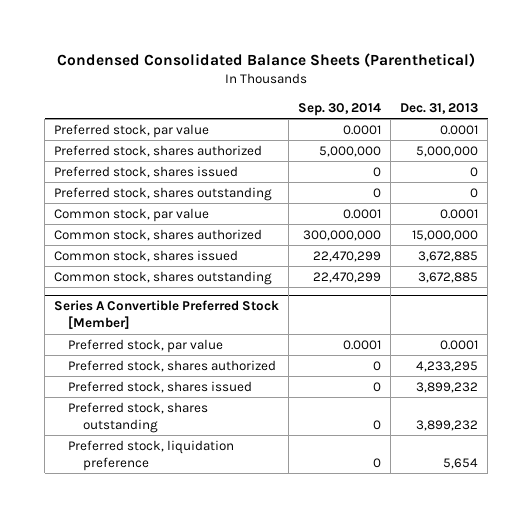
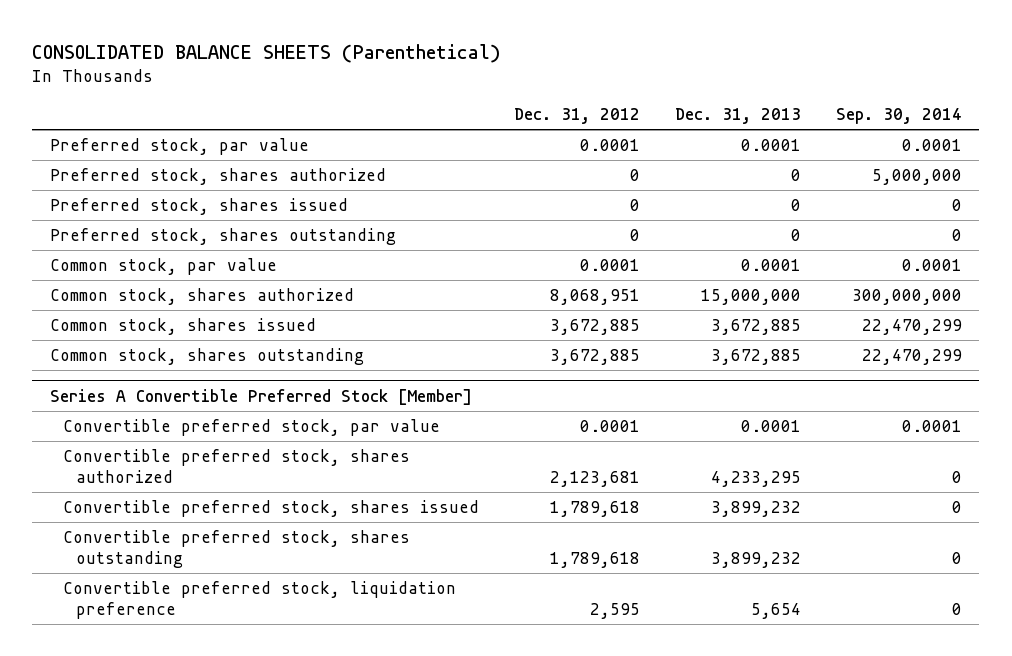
- Condensed Consolidated Balance Sheets (Parenthetical)
+ CONSOLIDATED BALANCE SHEETS (Parenthetical)
- | Sep. 30, 2014 | Dec. 31, 2013
+ | Dec. 31, 2012 | Dec. 31, 2013 | Sep. 30, 2014
- Preferred stock, shares authorized | 5,000,000 | 5,000,000
+ Preferred stock, shares authorized | 0 | 0 | 5,000,000
@ Series A Convertible Preferred Stock [Member]
- Preferred stock, par value | 0.0001 | 0.0001
- Preferred stock, shares authorized | 0 | 4,233,295
- Preferred stock, shares issued | 0 | 3,899,232
- Preferred stock, shares outstanding | 0 | 3,899,232
- Preferred stock, liquidation preference | 0 | 5,654
+ Convertible preferred stock, par value | 0.0001 | 0.0001 | 0.0001
+ Convertible preferred stock, shares authorized | 2,123,681 | 4,233,295 | 0
+ Convertible preferred stock, shares issued | 1,789,618 | 3,899,232 | 0
+ Convertible preferred stock, shares outstanding | 1,789,618 | 3,899,232 | 0
+ Convertible preferred stock, liquidation preference | 2,595 | 5,654 | 0

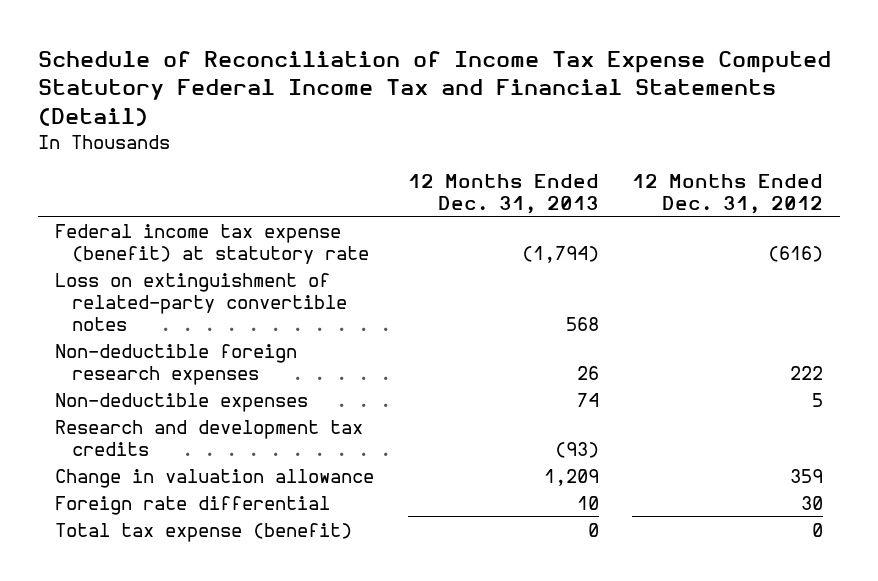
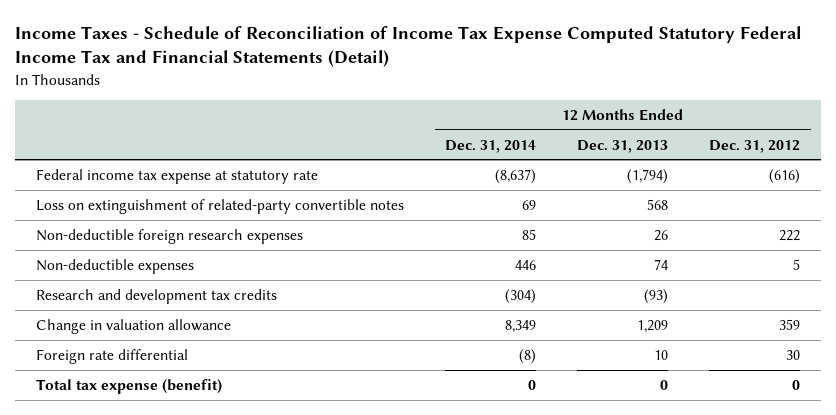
- Schedule of Reconciliation of Income Tax Expense Computed Statutory Federal Income Tax and Financial Statements (Detail)
+ Income Taxes - Schedule of Reconciliation of Income Tax Expense Computed Statutory Federal Income Tax and Financial Statements (Detail)
- | 12 Months Ended Dec. 31, 2013 | 12 Months Ended Dec. 31, 2012
+ | 12 Months Ended Dec. 31, 2014 | 12 Months Ended Dec. 31, 2013 | 12 Months Ended Dec. 31, 2012
- Federal income tax expense (benefit) at statutory rate | (1,794) | (616)
+ Federal income tax expense at statutory rate | (8,637) | (1,794) | (616)

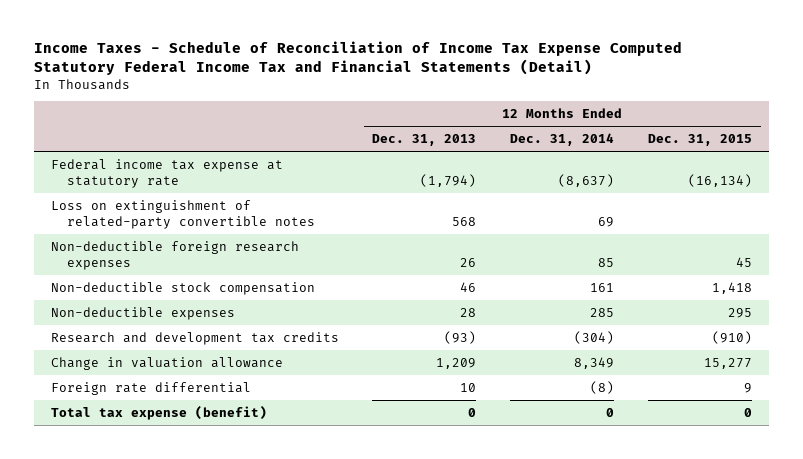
- | 12 Months Ended Dec. 31, 2014 | 12 Months Ended Dec. 31, 2013 | 12 Months Ended Dec. 31, 2012
+ | 12 Months Ended Dec. 31, 2013 | 12 Months Ended Dec. 31, 2014 | 12 Months Ended Dec. 31, 2015
- Non-deductible expenses | 446 | 74 | 5
+ Non-deductible stock compensation | 46 | 161 | 1,418
+ Non-deductible expenses | 28 | 285 | 295

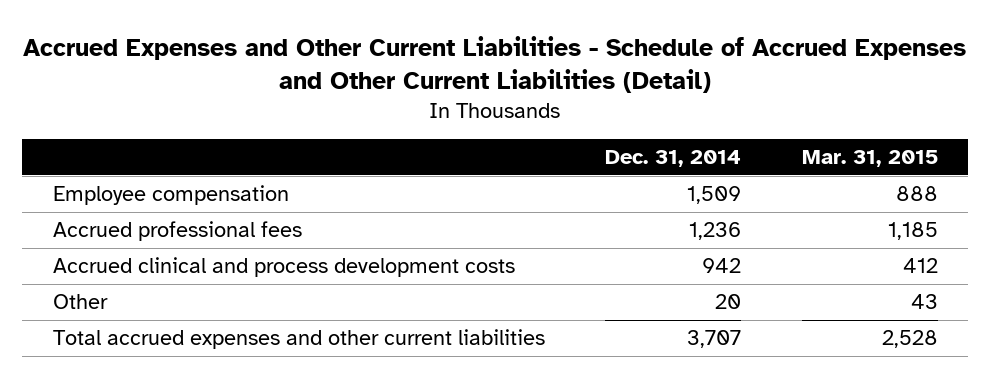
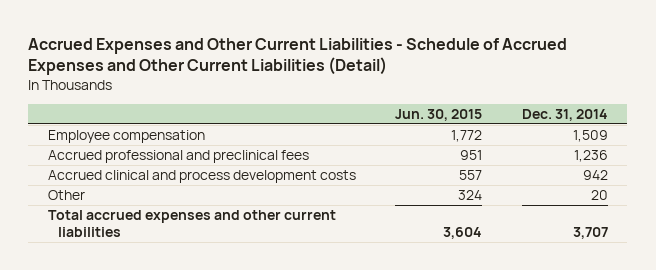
- | Dec. 31, 2014 | Mar. 31, 2015
+ | Jun. 30, 2015 | Dec. 31, 2014
- Accrued professional fees | 1,236 | 1,185
+ Accrued professional and preclinical fees | 951 | 1,236

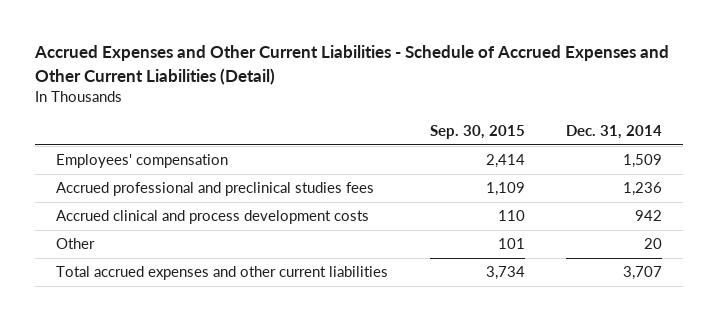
- | Jun. 30, 2015 | Dec. 31, 2014
+ | Sep. 30, 2015 | Dec. 31, 2014
- Employee compensation | 1,772 | 1,509
- Accrued professional and preclinical fees | 951 | 1,236
+ Employees' compensation | 2,414 | 1,509
+ Accrued professional and preclinical studies fees | 1,109 | 1,236

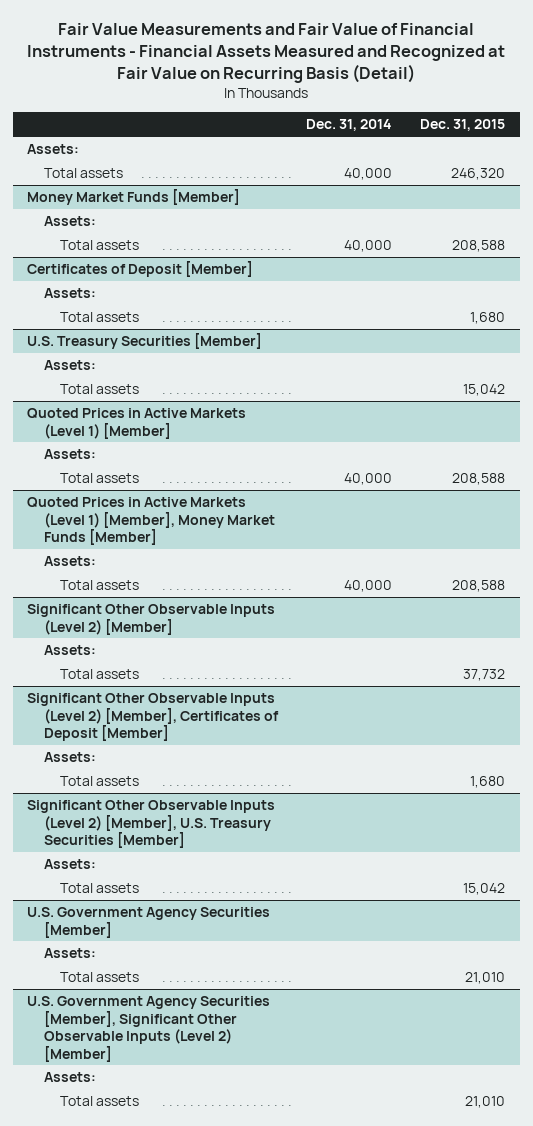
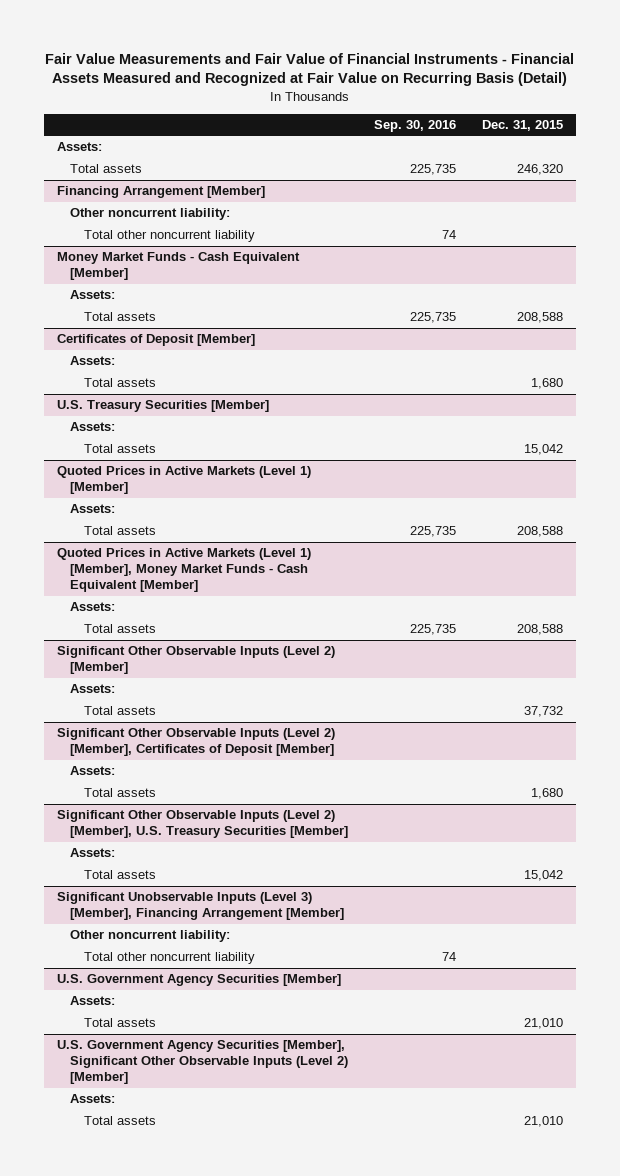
- | Dec. 31, 2014 | Dec. 31, 2015
+ | Sep. 30, 2016 | Dec. 31, 2015
- Money Market Funds [Member]
+ Financing Arrangement [Member]
+ Other noncurrent liability:
+ Total other noncurrent liability | 74 |
+ Money Market Funds - Cash Equivalent [Member]
- Quoted Prices in Active Markets (Level 1) [Member], Money Market Funds [Member]
+ Quoted Prices in Active Markets (Level 1) [Member], Money Market Funds - Cash Equivalent [Member]
+ Significant Unobservable Inputs (Level 3) [Member], Financing Arrangement [Member]
+ Other noncurrent liability:
+ Total other noncurrent liability | 74 |

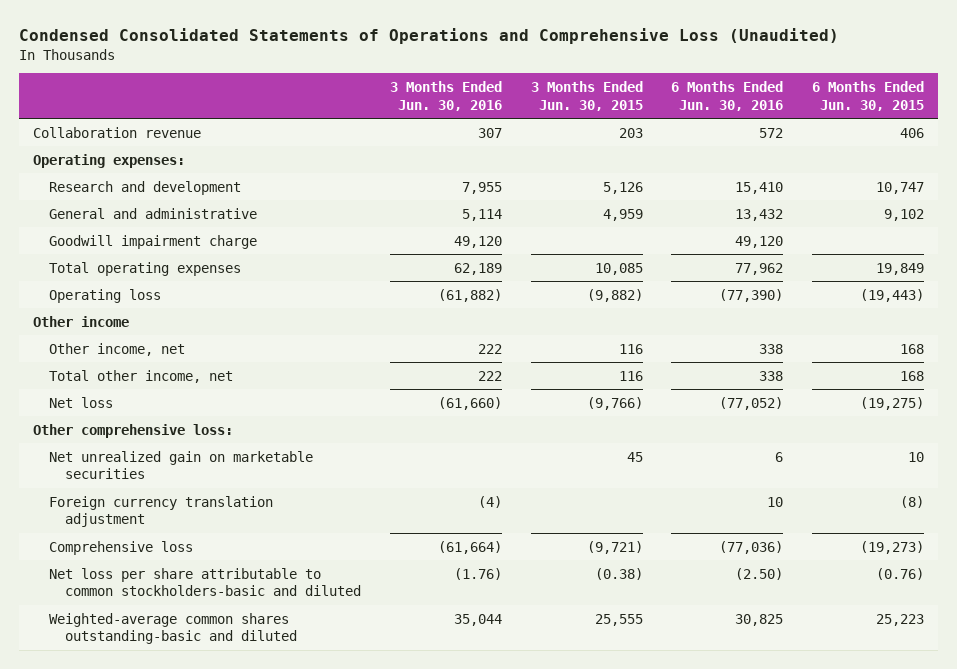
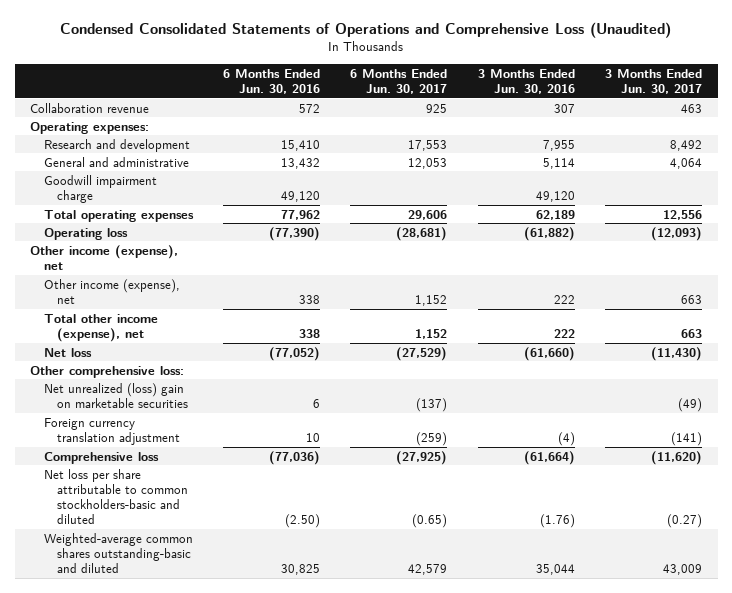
- | 3 Months Ended Jun. 30, 2016 | 3 Months Ended Jun. 30, 2015 | 6 Months Ended Jun. 30, 2016 | 6 Months Ended Jun. 30, 2015
+ | 6 Months Ended Jun. 30, 2016 | 6 Months Ended Jun. 30, 2017 | 3 Months Ended Jun. 30, 2016 | 3 Months Ended Jun. 30, 2017
- Other income
- Other income, net | 222 | 116 | 338 | 168
- Total other income, net | 222 | 116 | 338 | 168
+ Other income (expense), net
+ Other income (expense), net | 338 | 1,152 | 222 | 663
+ Total other income (expense), net | 338 | 1,152 | 222 | 663
- Net unrealized gain on marketable securities | | 45 | 6 | 10
+ Net unrealized (loss) gain on marketable securities | 6 | (137) | | (49)

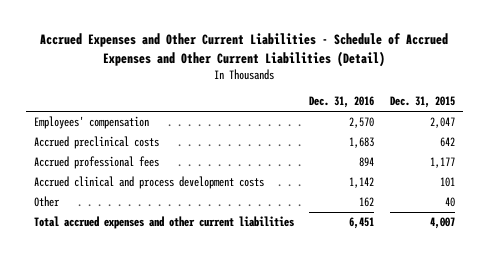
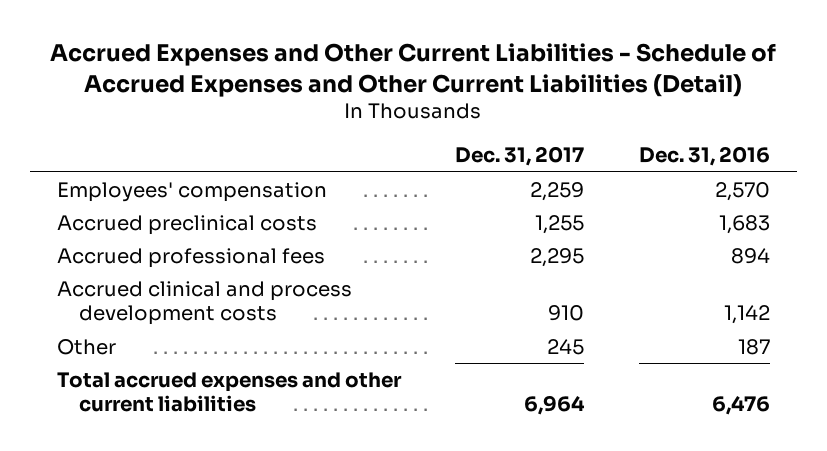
- | Dec. 31, 2016 | Dec. 31, 2015
+ | Dec. 31, 2017 | Dec. 31, 2016
- Other | 162 | 40
- Total accrued expenses and other current liabilities | 6,451 | 4,007
+ Other | 245 | 187
+ Total accrued expenses and other current liabilities | 6,964 | 6,476

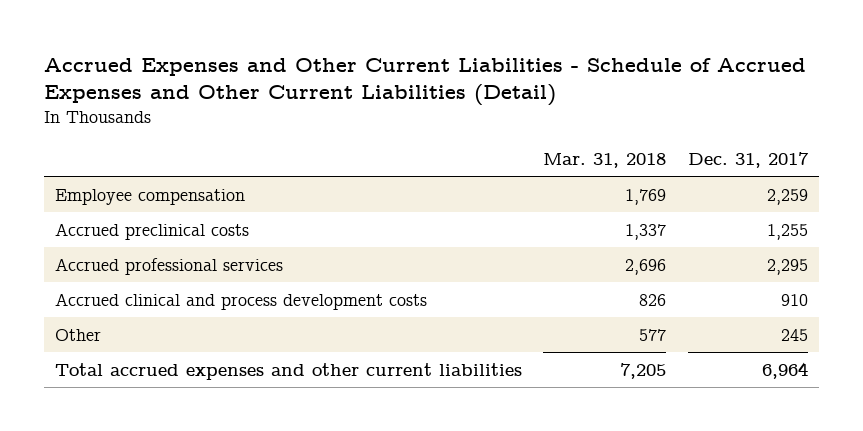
- | Dec. 31, 2017 | Dec. 31, 2016
+ | Mar. 31, 2018 | Dec. 31, 2017
- Employees' compensation | 2,259 | 2,570
+ Employee compensation | 1,769 | 2,259
- Accrued professional fees | 2,295 | 894
+ Accrued professional services | 2,696 | 2,295

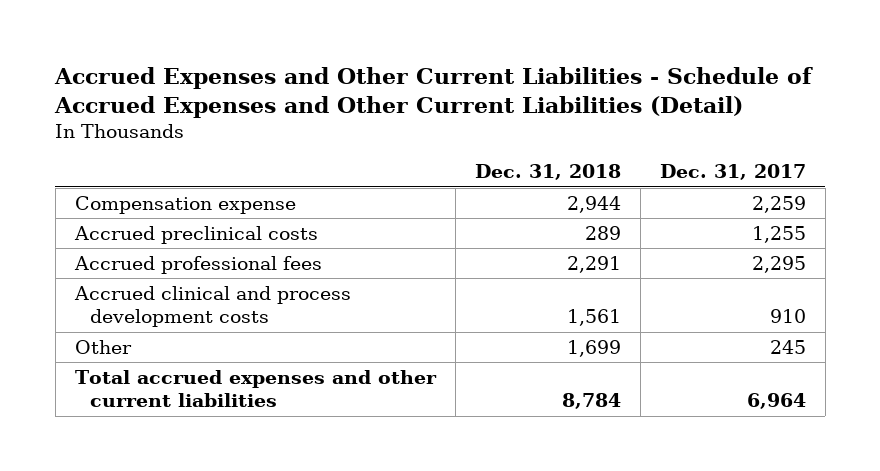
- | Mar. 31, 2018 | Dec. 31, 2017
+ | Dec. 31, 2018 | Dec. 31, 2017
- Employee compensation | 1,769 | 2,259
+ Compensation expense | 2,944 | 2,259
- Accrued professional services | 2,696 | 2,295
+ Accrued professional fees | 2,291 | 2,295

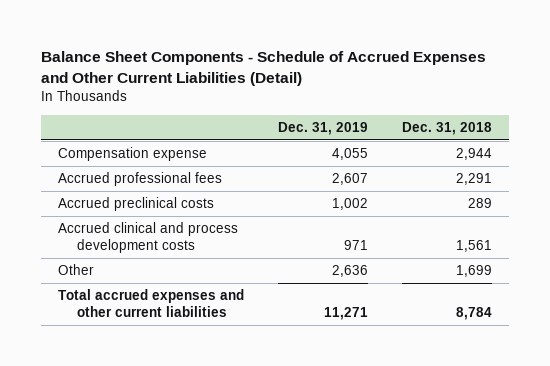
- Accrued Expenses and Other Current Liabilities - Schedule of Accrued Expenses and Other Current Liabilities (Detail)
+ Balance Sheet Components - Schedule of Accrued Expenses and Other Current Liabilities (Detail)
- | Dec. 31, 2018 | Dec. 31, 2017
+ | Dec. 31, 2019 | Dec. 31, 2018
moved down: Accrued preclinical costs | 1,002 | 289

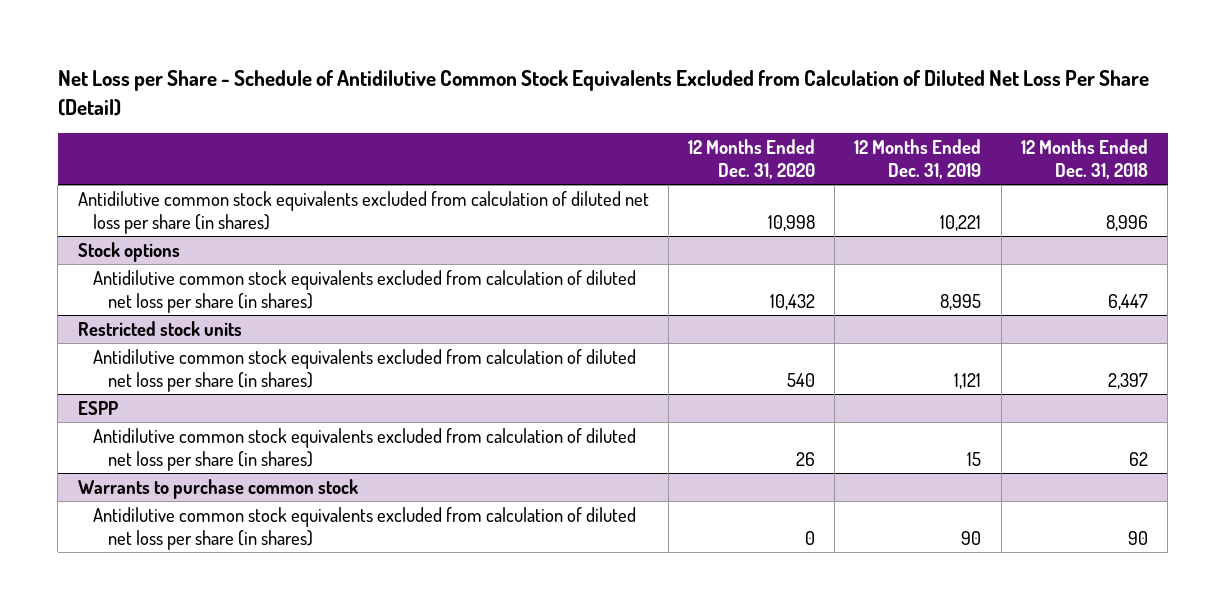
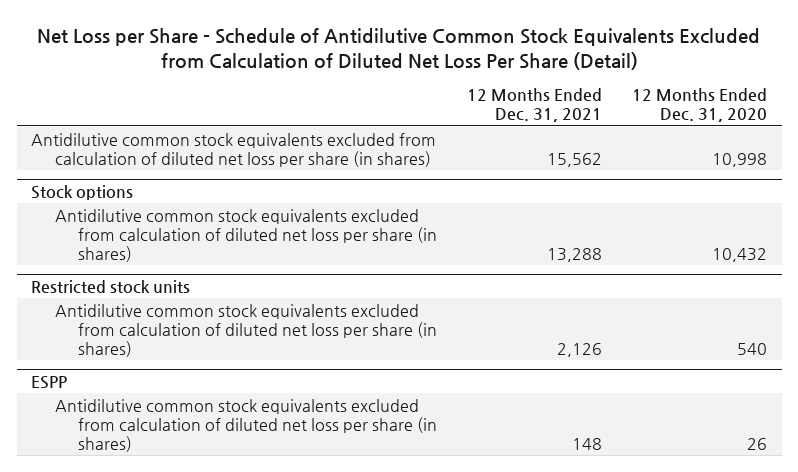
- | 12 Months Ended Dec. 31, 2020 | 12 Months Ended Dec. 31, 2019 | 12 Months Ended Dec. 31, 2018
+ | 12 Months Ended Dec. 31, 2021 | 12 Months Ended Dec. 31, 2020
- Warrants to purchase common stock
- Antidilutive common stock equivalents excluded from calculation of diluted net loss per share (in shares) | 0 | 90 | 90

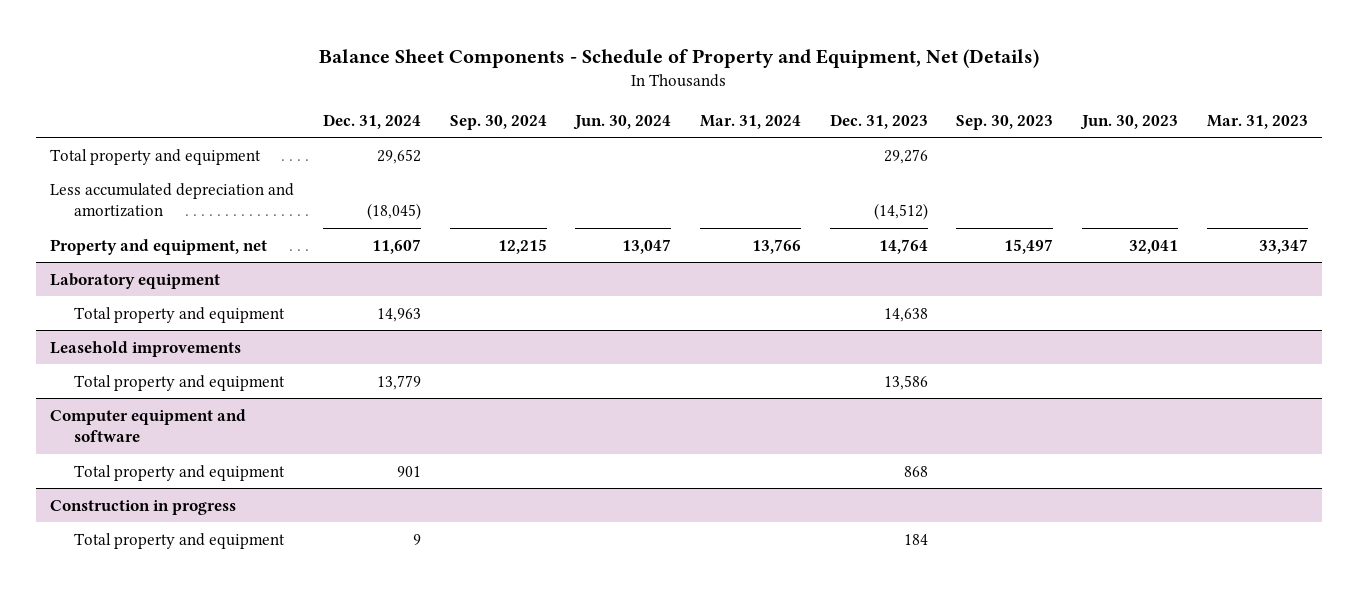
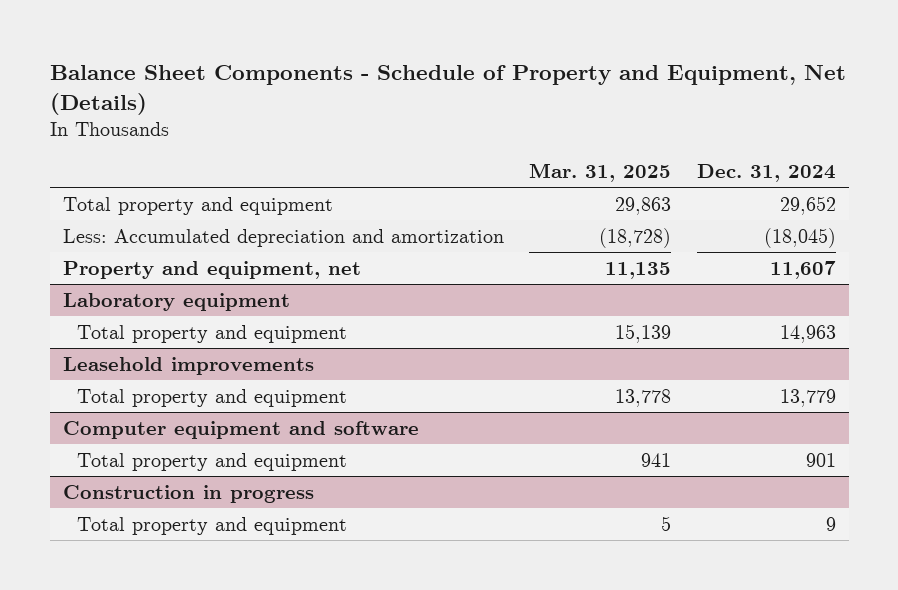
- | Dec. 31, 2024 | Sep. 30, 2024 | Jun. 30, 2024 | Mar. 31, 2024 | Dec. 31, 2023 | Sep. 30, 2023 | Jun. 30, 2023 | Mar. 31, 2023
+ | Mar. 31, 2025 | Dec. 31, 2024
- Less accumulated depreciation and amortization | (18,045) | | | | (14,512) | | |
+ Less: Accumulated depreciation and amortization | (18,728) | (18,045)

